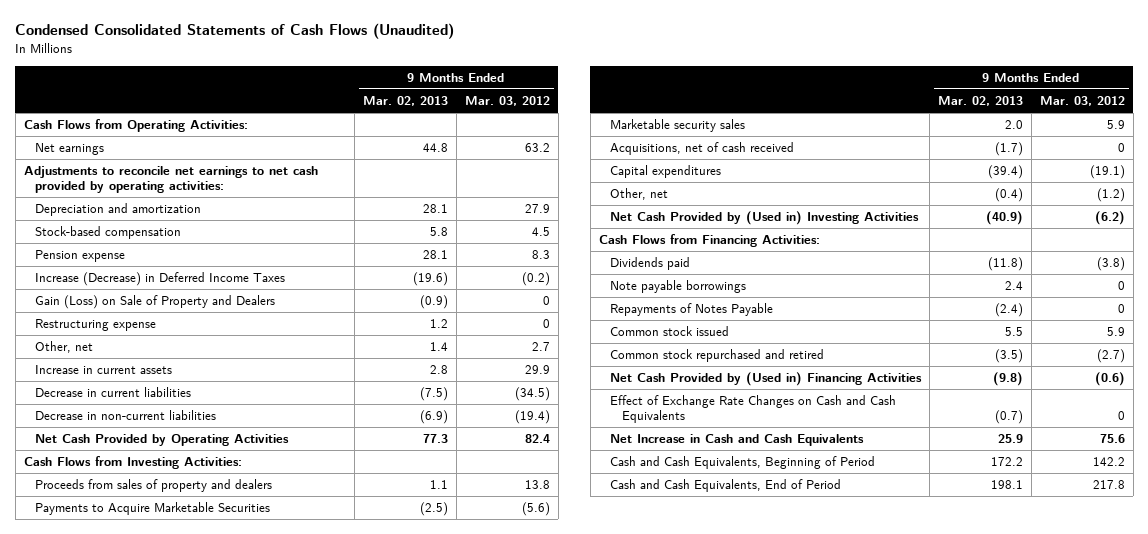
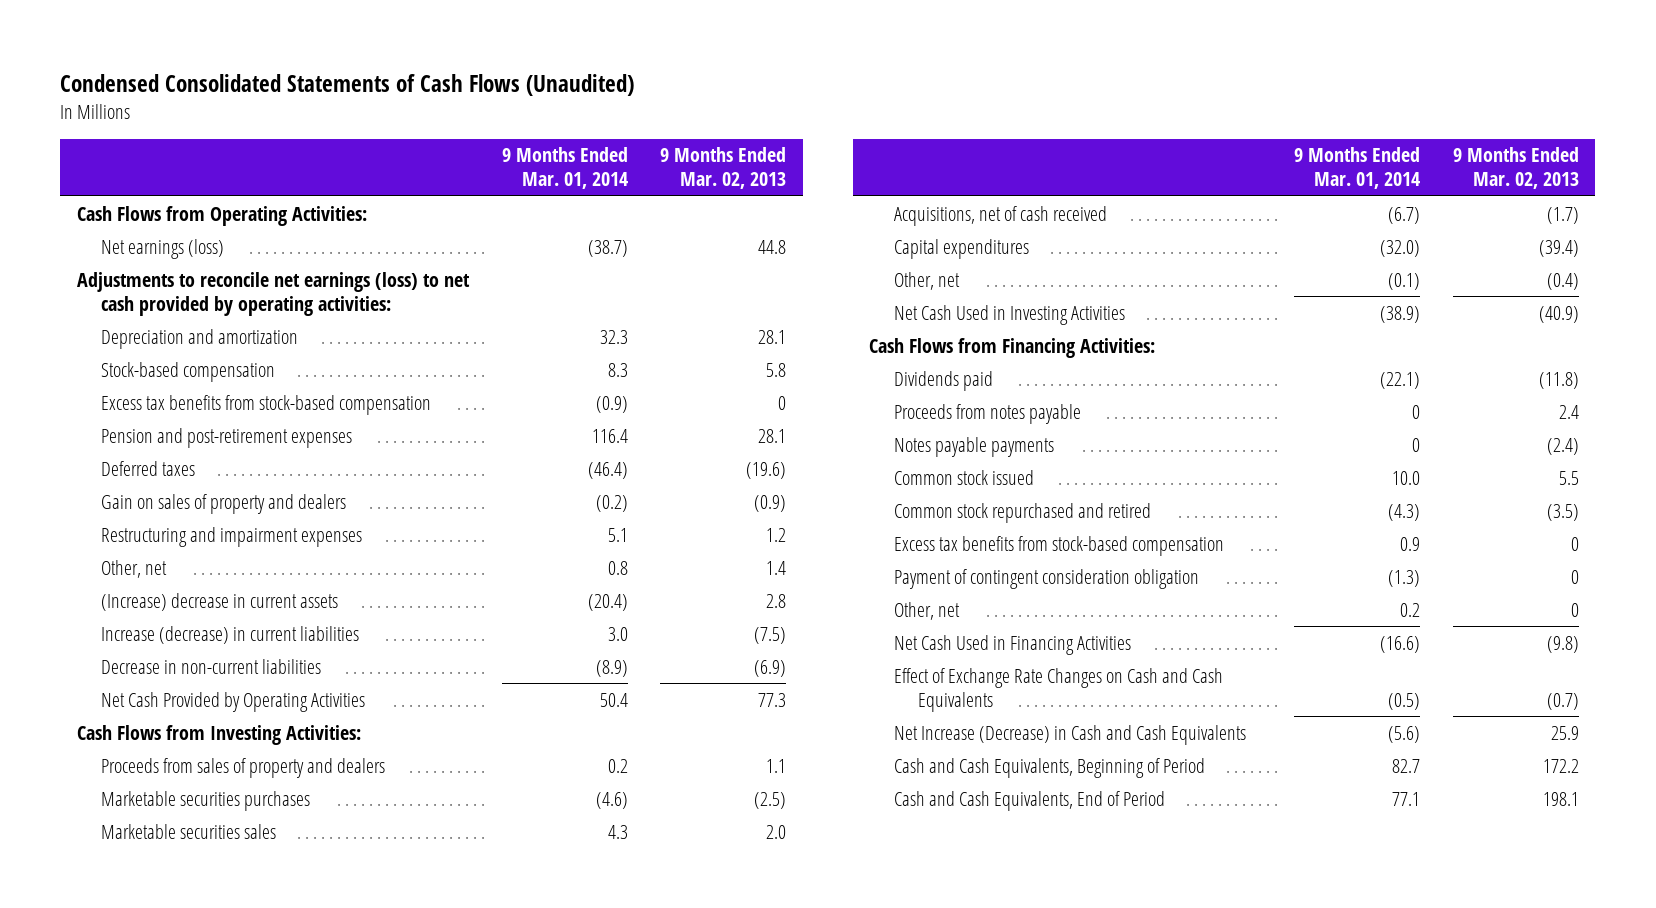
- | 9 Months Ended Mar. 02, 2013 | 9 Months Ended Mar. 03, 2012
+ | 9 Months Ended Mar. 01, 2014 | 9 Months Ended Mar. 02, 2013
- Net earnings | 44.8 | 63.2
- Adjustments to reconcile net earnings to net cash provided by operating activities:
+ Net earnings (loss) | (38.7) | 44.8
+ Adjustments to reconcile net earnings (loss) to net cash provided by operating activities:
- Pension expense | 28.1 | 8.3
- Increase (Decrease) in Deferred Income Taxes | (19.6) | (0.2)
- Gain (Loss) on Sale of Property and Dealers | (0.9) | 0
- Restructuring expense | 1.2 | 0
+ Excess tax benefits from stock-based compensation | (0.9) | 0
+ Pension and post-retirement expenses | 116.4 | 28.1
+ Deferred taxes | (46.4) | (19.6)
+ Gain on sales of property and dealers | (0.2) | (0.9)
+ Restructuring and impairment expenses | 5.1 | 1.2
- Increase in current assets | 2.8 | 29.9
- Decrease in current liabilities | (7.5) | (34.5)
+ (Increase) decrease in current assets | (20.4) | 2.8
+ Increase (decrease) in current liabilities | 3.0 | (7.5)
- Payments to Acquire Marketable Securities | (2.5) | (5.6)
- Marketable security sales | 2.0 | 5.9
+ Marketable securities purchases | (4.6) | (2.5)
+ Marketable securities sales | 4.3 | 2.0
- Net Cash Provided by (Used in) Investing Activities | (40.9) | (6.2)
+ Net Cash Used in Investing Activities | (38.9) | (40.9)
- Note payable borrowings | 2.4 | 0
- Repayments of Notes Payable | (2.4) | 0
+ Proceeds from notes payable | 0 | 2.4
+ Notes payable payments | 0 | (2.4)
- Net Cash Provided by (Used in) Financing Activities | (9.8) | (0.6)
+ Excess tax benefits from stock-based compensation | 0.9 | 0
+ Payment of contingent consideration obligation | (1.3) | 0
+ Other, net | 0.2 | 0
+ Net Cash Used in Financing Activities | (16.6) | (9.8)
- Net Increase in Cash and Cash Equivalents | 25.9 | 75.6
+ Net Increase (Decrease) in Cash and Cash Equivalents | (5.6) | 25.9

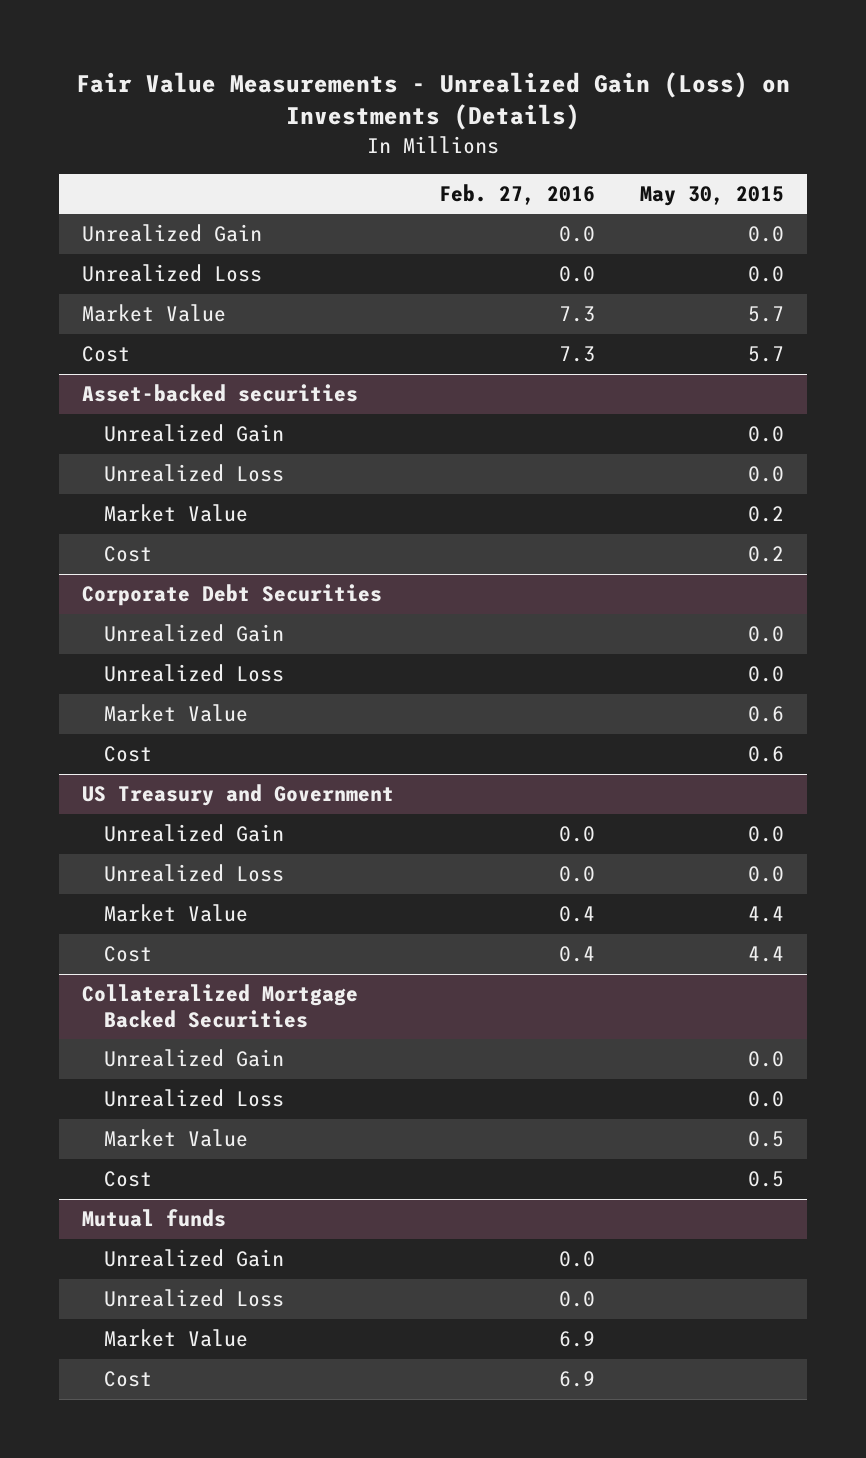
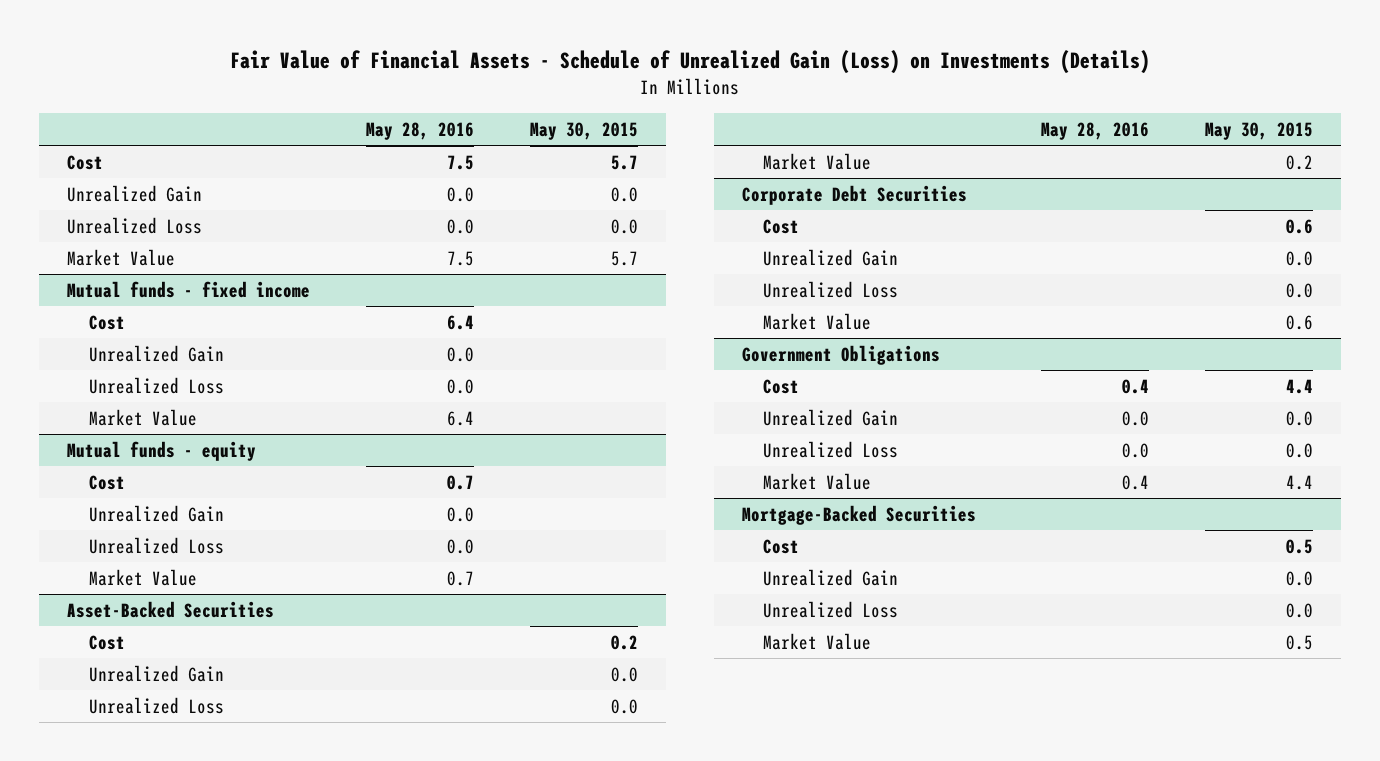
- Fair Value Measurements - Unrealized Gain (Loss) on Investments (Details)
+ Fair Value of Financial Assets - Schedule of Unrealized Gain (Loss) on Investments (Details)
- | Feb. 27, 2016 | May 30, 2015
+ | May 28, 2016 | May 30, 2015
moved up: Cost | 7.5 | 5.7
- Asset-backed securities
+ Mutual funds - fixed income
+ Cost | 6.4 |
+ Unrealized Gain | 0.0 |
+ Unrealized Loss | 0.0 |
+ Market Value | 6.4 |
+ Mutual funds - equity
+ Cost | 0.7 |
+ Unrealized Gain | 0.0 |
+ Unrealized Loss | 0.0 |
+ Market Value | 0.7 |
+ Asset-Backed Securities
+ Cost | | 0.2
- Cost | | 0.2
@ Corporate Debt Securities
moved up: Cost | | 0.6
- US Treasury and Government
+ Government Obligations
+ Cost | 0.4 | 4.4
- Cost | 0.4 | 4.4
- Collateralized Mortgage Backed Securities
+ Mortgage-Backed Securities
+ Cost | | 0.5
- Cost | | 0.5
- Mutual funds
- Unrealized Gain | 0.0 |
- Unrealized Loss | 0.0 |
- Market Value | 6.9 |
- Cost | 6.9 |

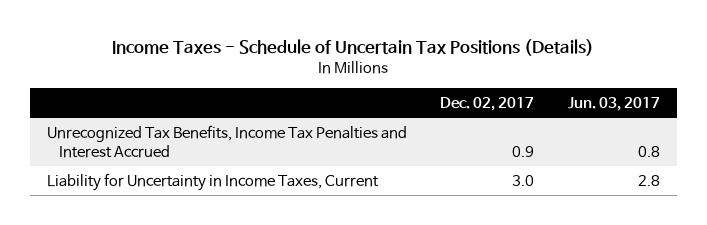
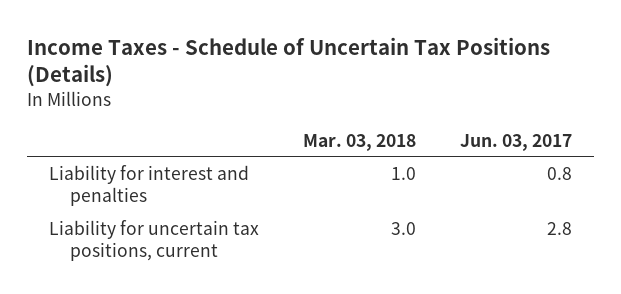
- | Dec. 02, 2017 | Jun. 03, 2017
+ | Mar. 03, 2018 | Jun. 03, 2017
- Unrecognized Tax Benefits, Income Tax Penalties and Interest Accrued | 0.9 | 0.8
- Liability for Uncertainty in Income Taxes, Current | 3.0 | 2.8
+ Liability for interest and penalties | 1.0 | 0.8
+ Liability for uncertain tax positions, current | 3.0 | 2.8

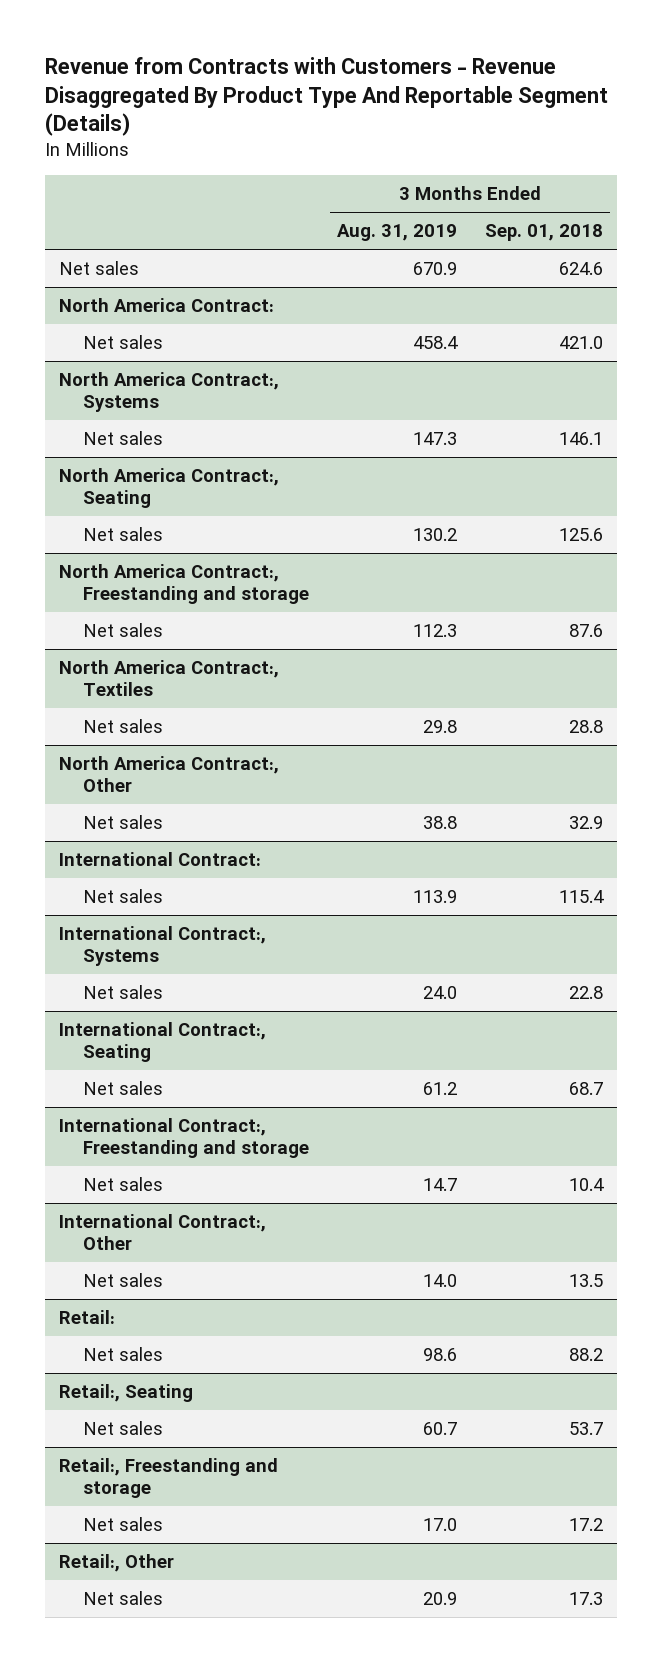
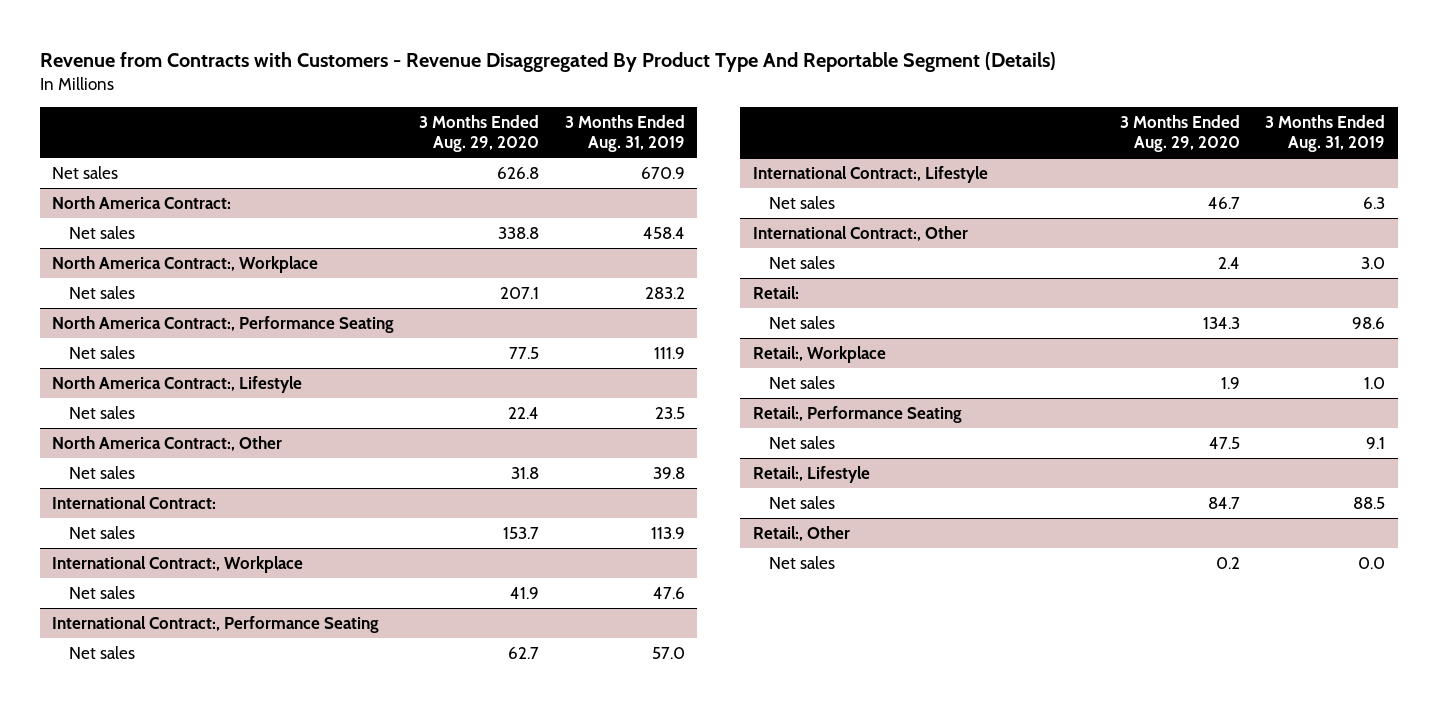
- | 3 Months Ended Aug. 31, 2019 | 3 Months Ended Sep. 01, 2018
+ | 3 Months Ended Aug. 29, 2020 | 3 Months Ended Aug. 31, 2019
- North America Contract:, Systems
- Net sales | 147.3 | 146.1
- North America Contract:, Seating
- Net sales | 130.2 | 125.6
- North America Contract:, Freestanding and storage
- Net sales | 112.3 | 87.6
- North America Contract:, Textiles
- Net sales | 29.8 | 28.8
+ North America Contract:, Workplace
+ Net sales | 207.1 | 283.2
+ North America Contract:, Performance Seating
+ Net sales | 77.5 | 111.9
+ North America Contract:, Lifestyle
+ Net sales | 22.4 | 23.5
@ North America Contract:, Other
- Net sales | 38.8 | 32.9
+ Net sales | 31.8 | 39.8
- International Contract:, Systems
- Net sales | 24.0 | 22.8
- International Contract:, Seating
- Net sales | 61.2 | 68.7
- International Contract:, Freestanding and storage
- Net sales | 14.7 | 10.4
+ International Contract:, Workplace
+ Net sales | 41.9 | 47.6
+ International Contract:, Performance Seating
+ Net sales | 62.7 | 57.0
+ International Contract:, Lifestyle
+ Net sales | 46.7 | 6.3
@ International Contract:, Other
- Net sales | 14.0 | 13.5
+ Net sales | 2.4 | 3.0
- Retail:, Seating
- Net sales | 60.7 | 53.7
- Retail:, Freestanding and storage
- Net sales | 17.0 | 17.2
+ Retail:, Workplace
+ Net sales | 1.9 | 1.0
+ Retail:, Performance Seating
+ Net sales | 47.5 | 9.1
+ Retail:, Lifestyle
+ Net sales | 84.7 | 88.5
@ Retail:, Other
- Net sales | 20.9 | 17.3
+ Net sales | 0.2 | 0.0

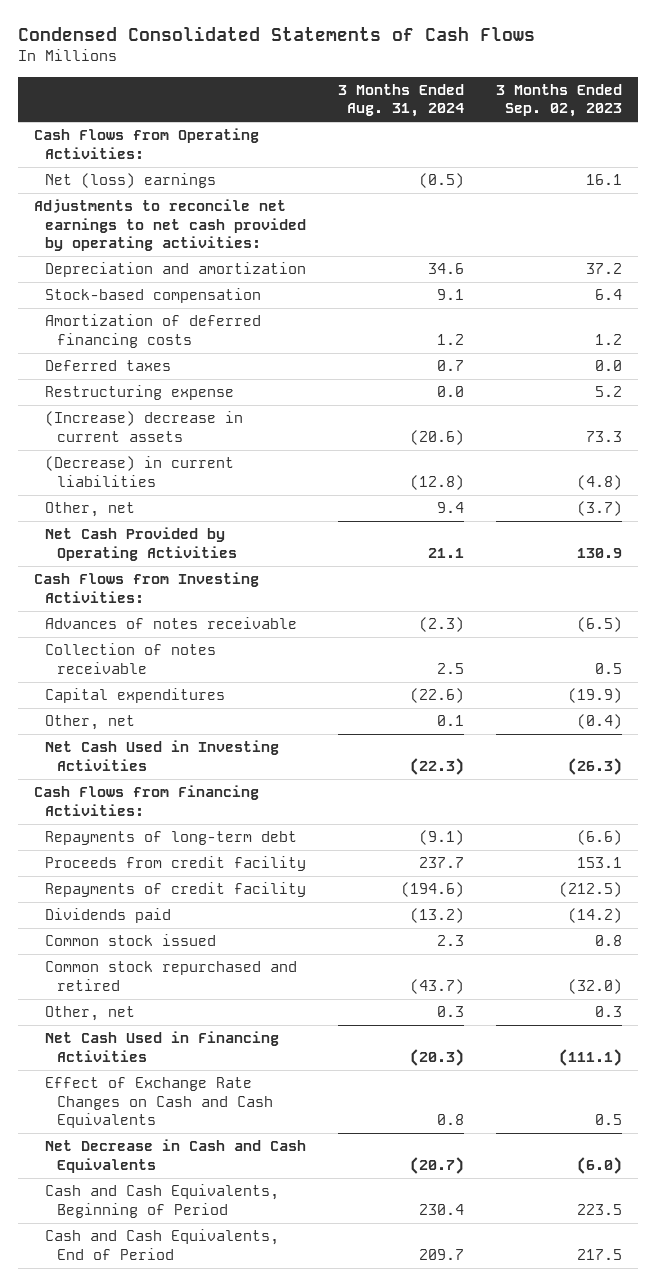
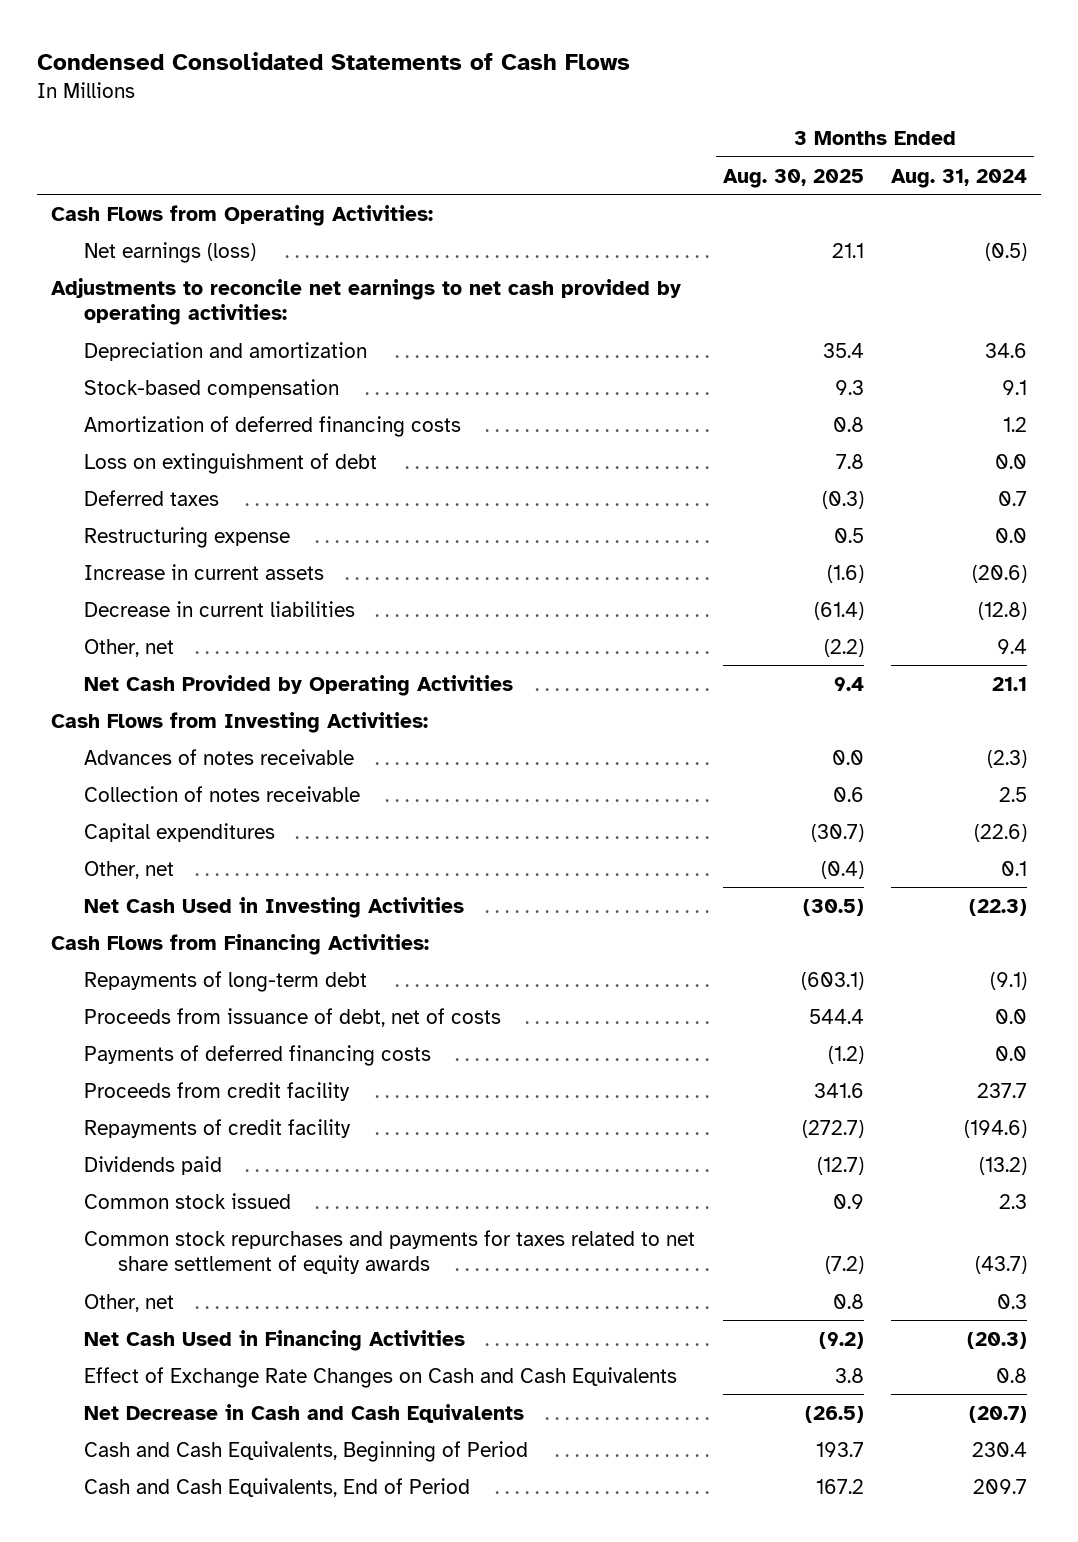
- | 3 Months Ended Aug. 31, 2024 | 3 Months Ended Sep. 02, 2023
+ | 3 Months Ended Aug. 30, 2025 | 3 Months Ended Aug. 31, 2024
- Net (loss) earnings | (0.5) | 16.1
+ Net earnings (loss) | 21.1 | (0.5)
+ Loss on extinguishment of debt | 7.8 | 0.0
- (Increase) decrease in current assets | (20.6) | 73.3
- (Decrease) in current liabilities | (12.8) | (4.8)
+ Increase in current assets | (1.6) | (20.6)
+ Decrease in current liabilities | (61.4) | (12.8)
+ Proceeds from issuance of debt, net of costs | 544.4 | 0.0
+ Payments of deferred financing costs | (1.2) | 0.0
- Common stock repurchased and retired | (43.7) | (32.0)
+ Common stock repurchases and payments for taxes related to net share settlement of equity awards | (7.2) | (43.7)

